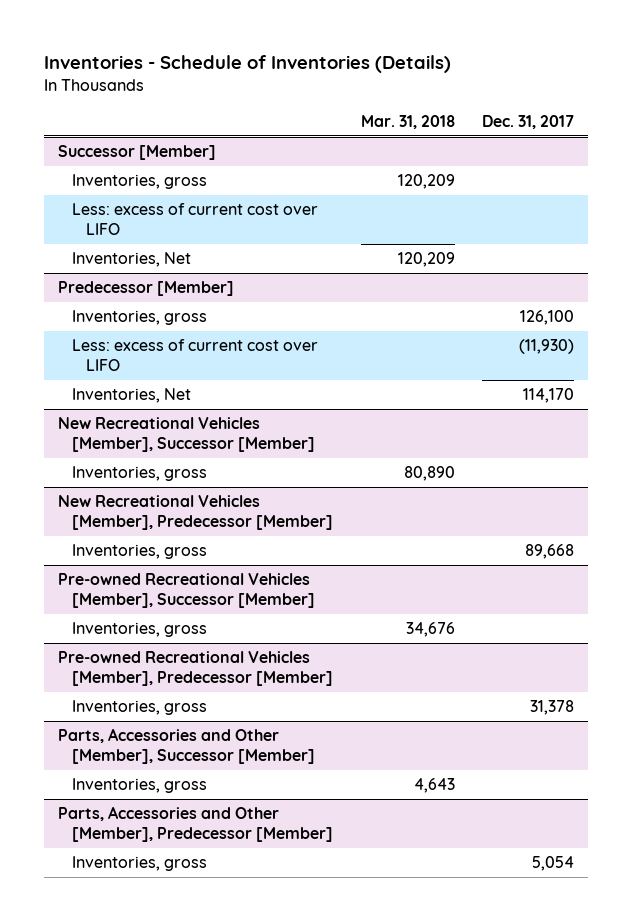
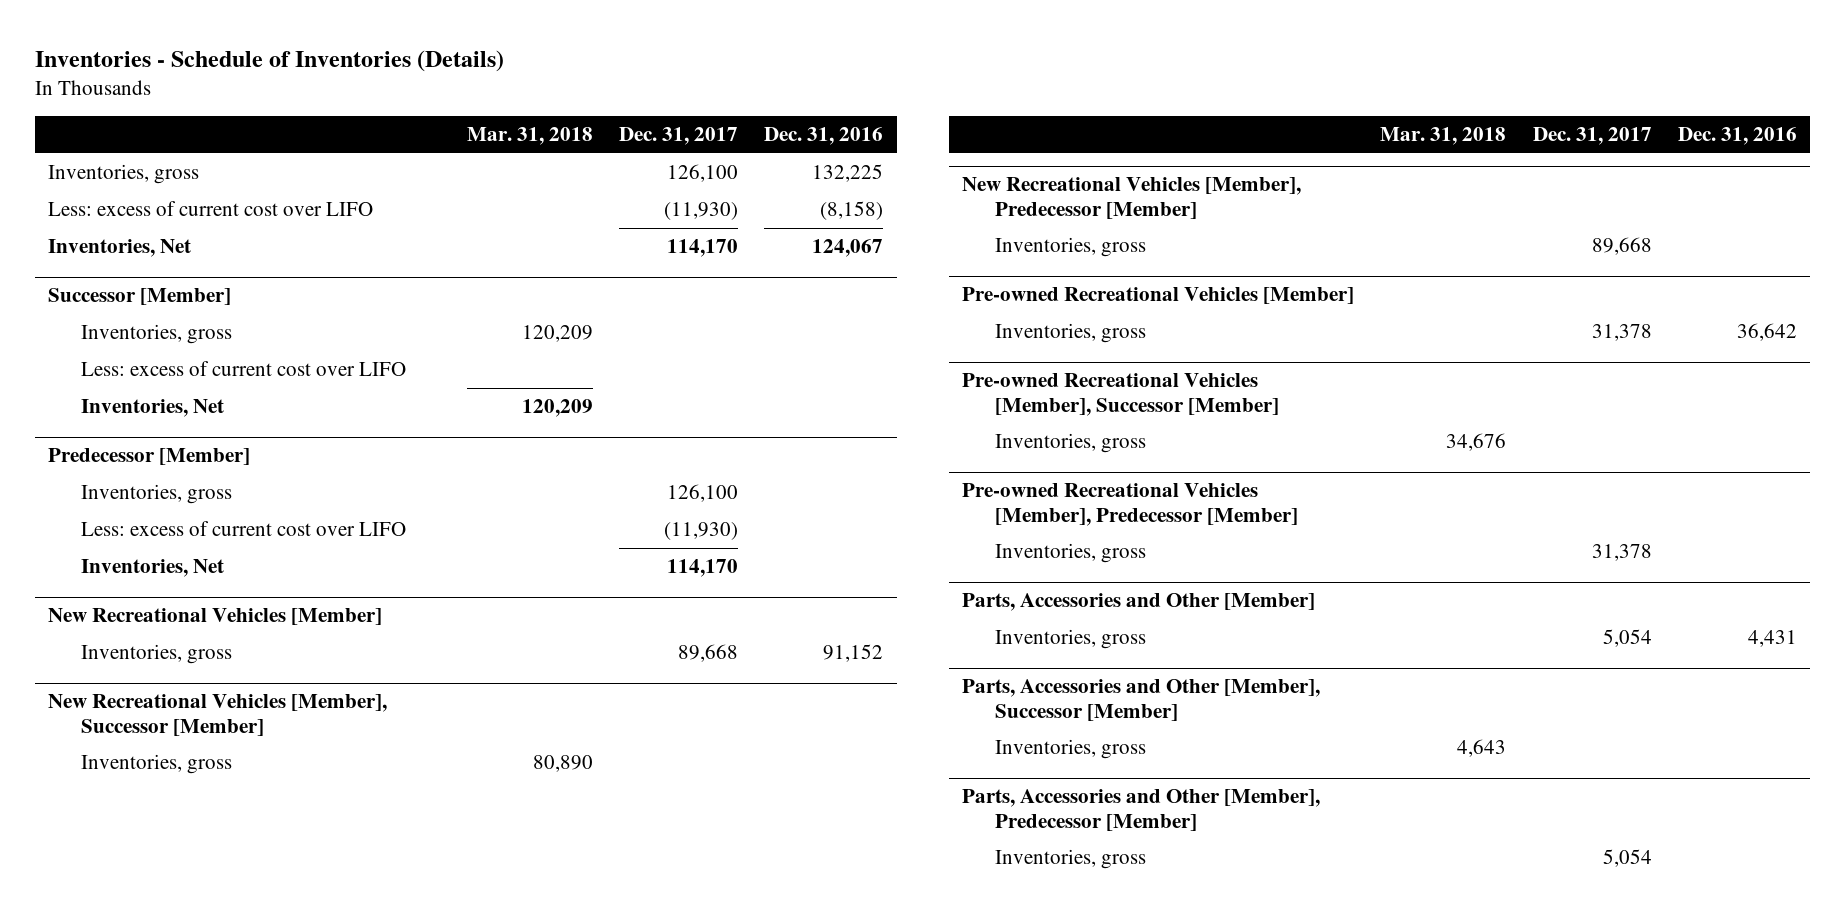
- | Mar. 31, 2018 | Dec. 31, 2017
+ | Mar. 31, 2018 | Dec. 31, 2017 | Dec. 31, 2016
+ Inventories, gross | | 126,100 | 132,225
+ Less: excess of current cost over LIFO | | (11,930) | (8,158)
+ Inventories, Net | | 114,170 | 124,067
+ New Recreational Vehicles [Member]
+ Inventories, gross | | 89,668 | 91,152
+ Pre-owned Recreational Vehicles [Member]
+ Inventories, gross | | 31,378 | 36,642
+ Parts, Accessories and Other [Member]
+ Inventories, gross | | 5,054 | 4,431

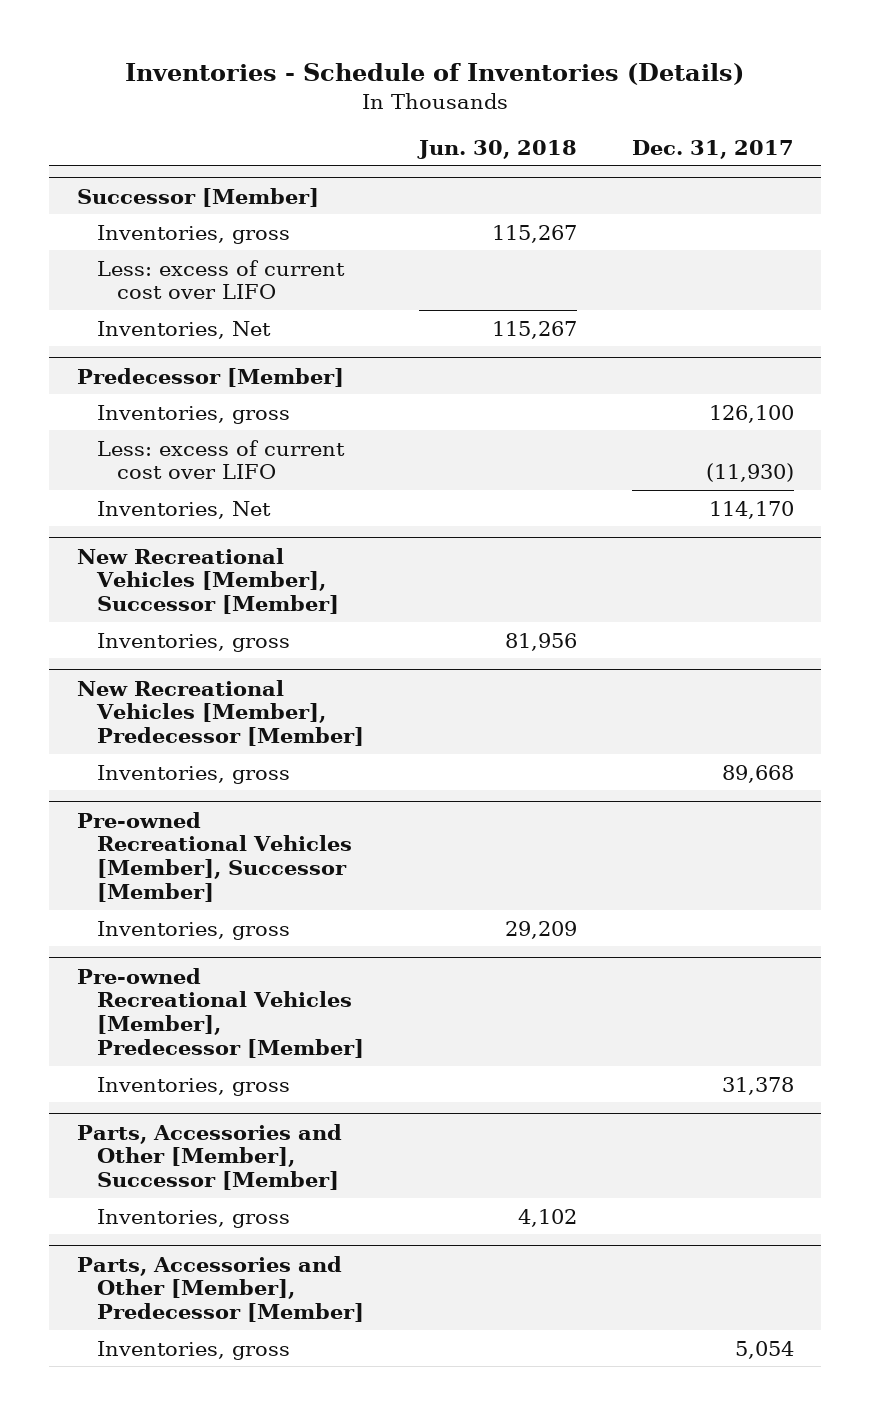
- | Mar. 31, 2018 | Dec. 31, 2017 | Dec. 31, 2016
+ | Jun. 30, 2018 | Dec. 31, 2017
- Inventories, gross | | 126,100 | 132,225
- Less: excess of current cost over LIFO | | (11,930) | (8,158)
- Inventories, Net | | 114,170 | 124,067
- New Recreational Vehicles [Member]
- Inventories, gross | | 89,668 | 91,152
- Pre-owned Recreational Vehicles [Member]
- Inventories, gross | | 31,378 | 36,642
- Parts, Accessories and Other [Member]
- Inventories, gross | | 5,054 | 4,431

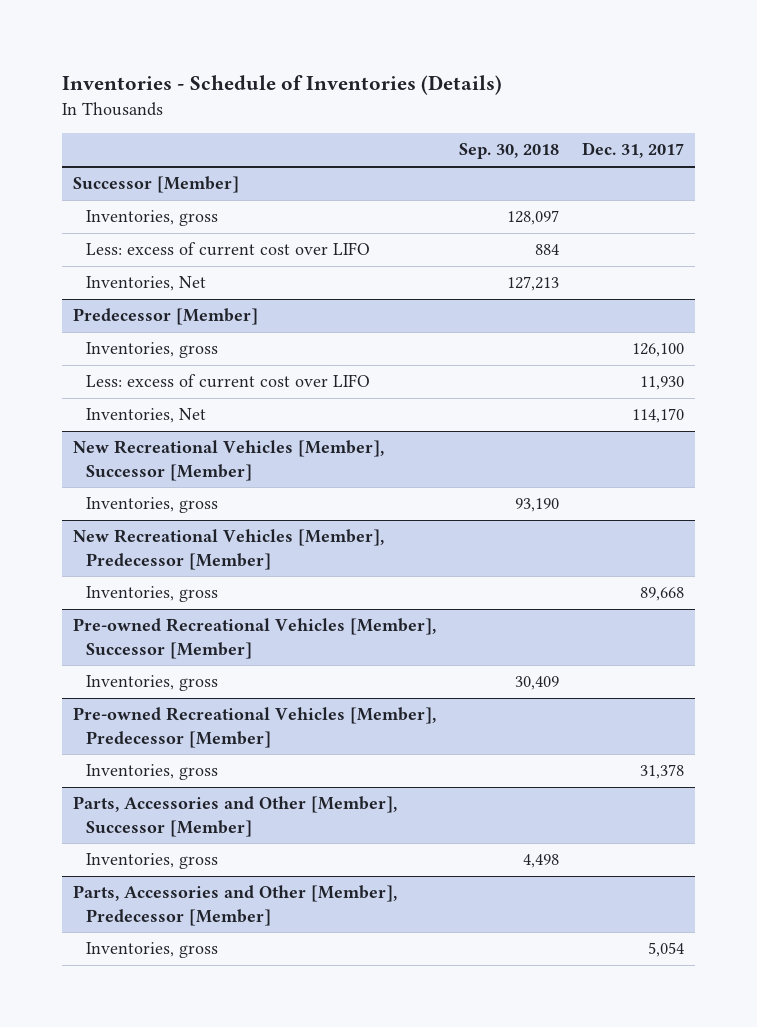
- | Jun. 30, 2018 | Dec. 31, 2017
+ | Sep. 30, 2018 | Dec. 31, 2017
@ Predecessor [Member]
- Less: excess of current cost over LIFO | | (11,930)
+ Less: excess of current cost over LIFO | | 11,930

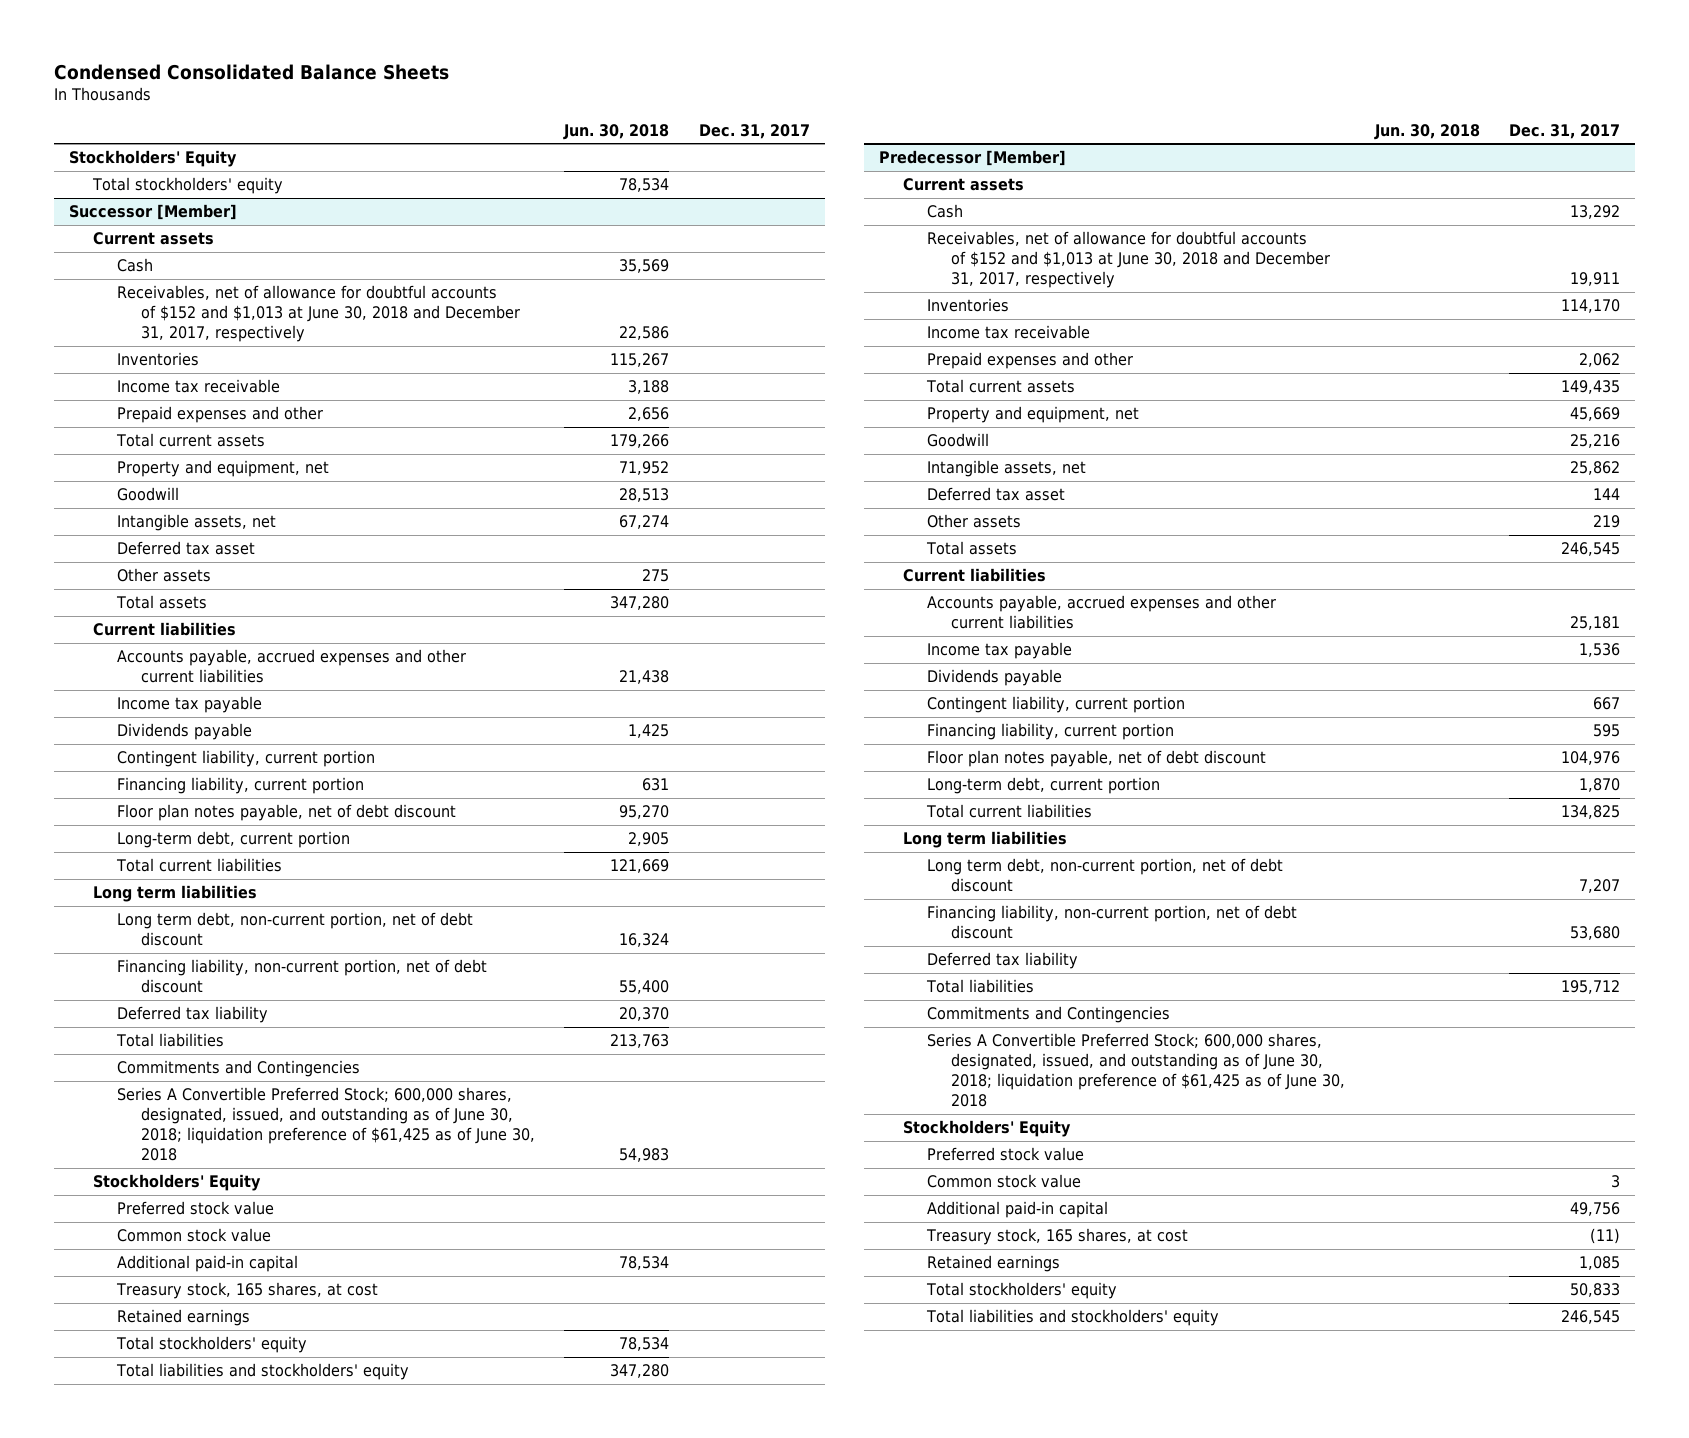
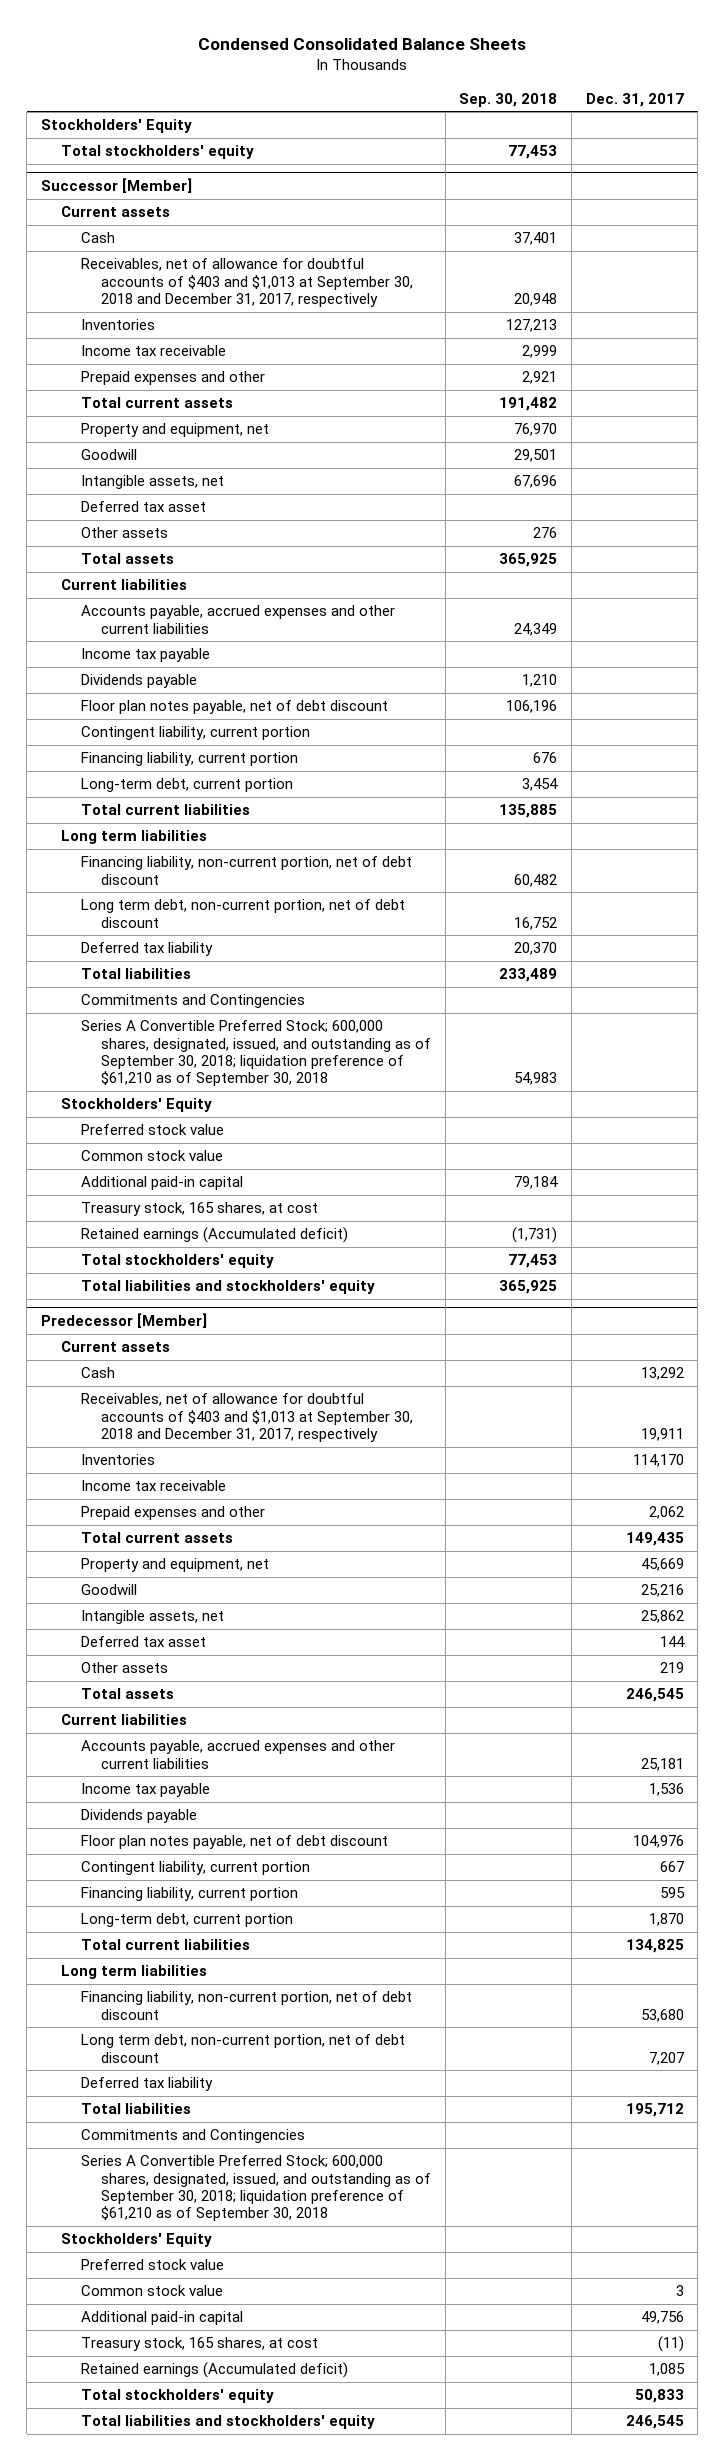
- | Jun. 30, 2018 | Dec. 31, 2017
+ | Sep. 30, 2018 | Dec. 31, 2017
@ Successor [Member]
- Receivables, net of allowance for doubtful accounts of $152 and $1,013 at June 30, 2018 and December 31, 2017, respectively | 22,586 |
+ Receivables, net of allowance for doubtful accounts of $403 and $1,013 at September 30, 2018 and December 31, 2017, respectively | 20,948 |
moved up: Floor plan notes payable, net of debt discount | 106,196 |
moved down: Long term debt, non-current portion, net of debt discount | 16,752 |
- Series A Convertible Preferred Stock; 600,000 shares, designated, issued, and outstanding as of June 30, 2018; liquidation preference of $61,425 as of June 30, 2018 | 54,983 |
+ Series A Convertible Preferred Stock; 600,000 shares, designated, issued, and outstanding as of September 30, 2018; liquidation preference of $61,210 as of September 30, 2018 | 54,983 |
- Retained earnings
+ Retained earnings (Accumulated deficit) | (1,731) |
@ Predecessor [Member]
- Receivables, net of allowance for doubtful accounts of $152 and $1,013 at June 30, 2018 and December 31, 2017, respectively | | 19,911
+ Receivables, net of allowance for doubtful accounts of $403 and $1,013 at September 30, 2018 and December 31, 2017, respectively | | 19,911
moved up: Floor plan notes payable, net of debt discount | | 104,976
moved down: Long term debt, non-current portion, net of debt discount | | 7,207
- Series A Convertible Preferred Stock; 600,000 shares, designated, issued, and outstanding as of June 30, 2018; liquidation preference of $61,425 as of June 30, 2018
+ Series A Convertible Preferred Stock; 600,000 shares, designated, issued, and outstanding as of September 30, 2018; liquidation preference of $61,210 as of September 30, 2018
- Retained earnings | | 1,085
+ Retained earnings (Accumulated deficit) | | 1,085

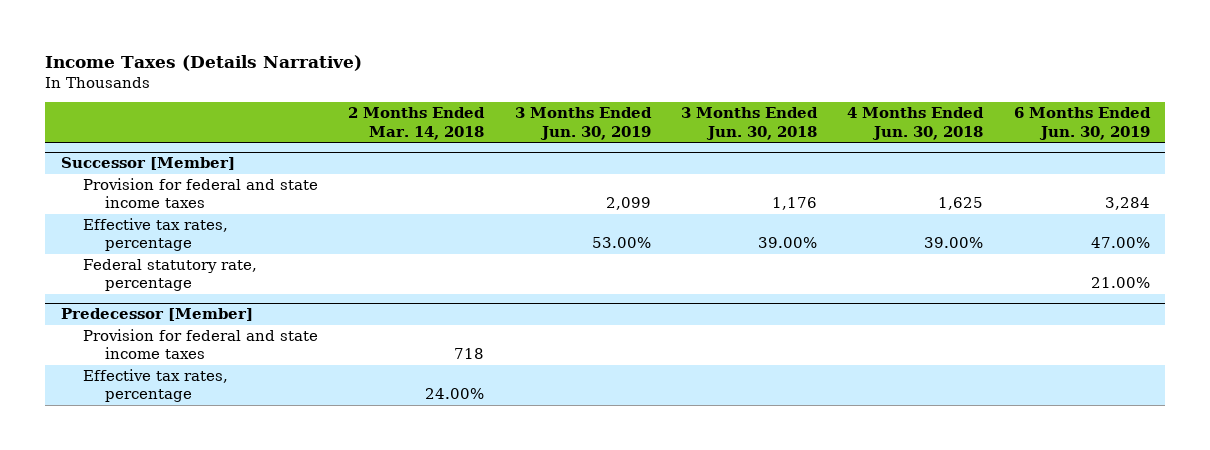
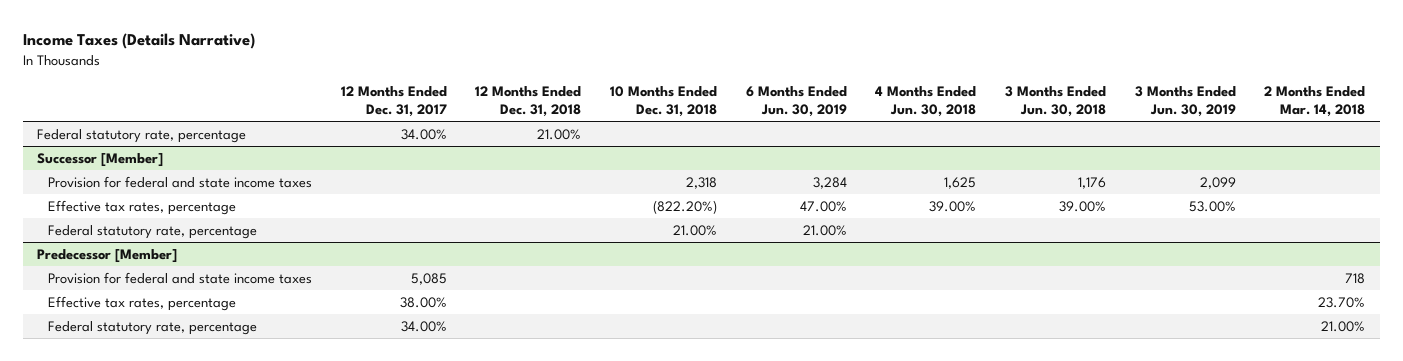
- | 2 Months Ended Mar. 14, 2018 | 3 Months Ended Jun. 30, 2019 | 3 Months Ended Jun. 30, 2018 | 4 Months Ended Jun. 30, 2018 | 6 Months Ended Jun. 30, 2019
+ | 12 Months Ended Dec. 31, 2017 | 12 Months Ended Dec. 31, 2018 | 10 Months Ended Dec. 31, 2018 | 6 Months Ended Jun. 30, 2019 | 4 Months Ended Jun. 30, 2018 | 3 Months Ended Jun. 30, 2018 | 3 Months Ended Jun. 30, 2019 | 2 Months Ended Mar. 14, 2018
+ Federal statutory rate, percentage | 34.00% | 21.00% | | | | | |
@ Predecessor [Member]
- Effective tax rates, percentage | 24.00% | | | |
+ Effective tax rates, percentage | 38.00% | | | | | | | 23.70%
+ Federal statutory rate, percentage | 34.00% | | | | | | | 21.00%

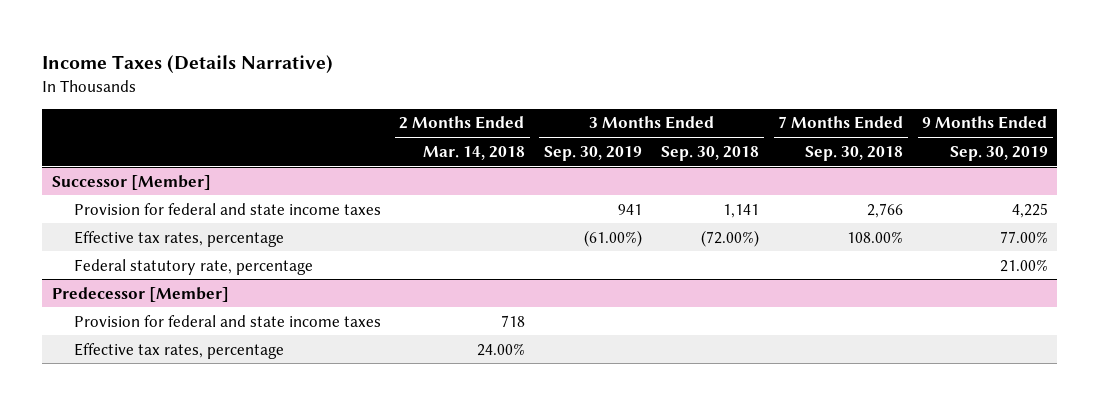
- | 12 Months Ended Dec. 31, 2017 | 12 Months Ended Dec. 31, 2018 | 10 Months Ended Dec. 31, 2018 | 6 Months Ended Jun. 30, 2019 | 4 Months Ended Jun. 30, 2018 | 3 Months Ended Jun. 30, 2018 | 3 Months Ended Jun. 30, 2019 | 2 Months Ended Mar. 14, 2018
+ | 2 Months Ended Mar. 14, 2018 | 3 Months Ended Sep. 30, 2019 | 3 Months Ended Sep. 30, 2018 | 7 Months Ended Sep. 30, 2018 | 9 Months Ended Sep. 30, 2019
- Federal statutory rate, percentage | 34.00% | 21.00% | | | | | |
@ Predecessor [Member]
- Effective tax rates, percentage | 38.00% | | | | | | | 23.70%
- Federal statutory rate, percentage | 34.00% | | | | | | | 21.00%
+ Effective tax rates, percentage | 24.00% | | | |

